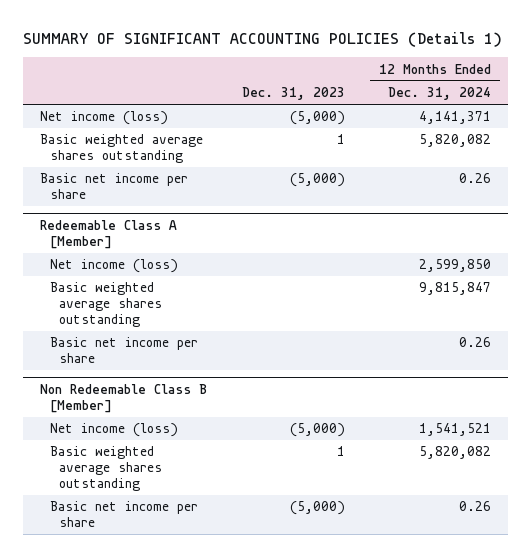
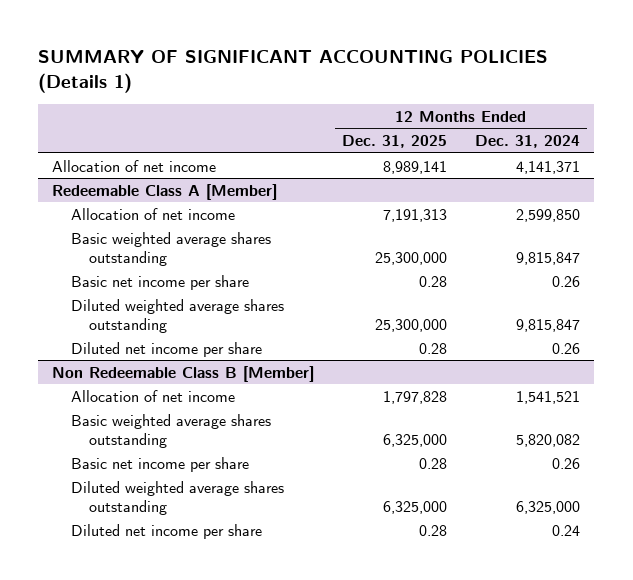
- | Dec. 31, 2023 | 12 Months Ended Dec. 31, 2024
+ | 12 Months Ended Dec. 31, 2025 | 12 Months Ended Dec. 31, 2024
- Net income (loss) | (5,000) | 4,141,371
- Basic weighted average shares outstanding | 1 | 5,820,082
- Basic net income per share | (5,000) | 0.26
+ Allocation of net income | 8,989,141 | 4,141,371
@ Redeemable Class A [Member]
- Net income (loss) | | 2,599,850
+ Allocation of net income | 7,191,313 | 2,599,850
+ Diluted weighted average shares outstanding | 25,300,000 | 9,815,847
+ Diluted net income per share | 0.28 | 0.26
@ Non Redeemable Class B [Member]
- Net income (loss) | (5,000) | 1,541,521
+ Allocation of net income | 1,797,828 | 1,541,521
+ Diluted weighted average shares outstanding | 6,325,000 | 6,325,000
+ Diluted net income per share | 0.28 | 0.24

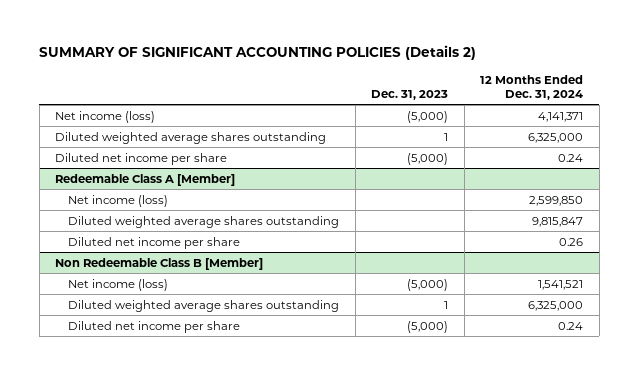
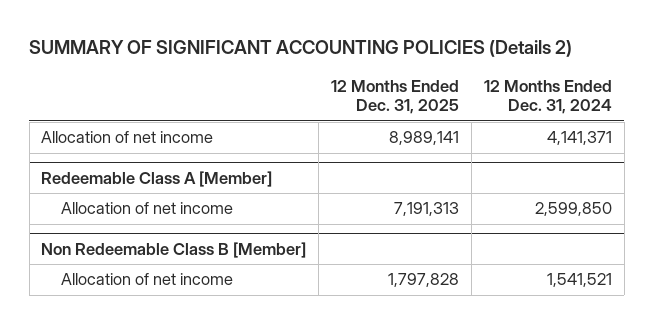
- | Dec. 31, 2023 | 12 Months Ended Dec. 31, 2024
+ | 12 Months Ended Dec. 31, 2025 | 12 Months Ended Dec. 31, 2024
- Net income (loss) | (5,000) | 4,141,371
- Diluted weighted average shares outstanding | 1 | 6,325,000
- Diluted net income per share | (5,000) | 0.24
+ Allocation of net income | 8,989,141 | 4,141,371
@ Redeemable Class A [Member]
- Net income (loss) | | 2,599,850
- Diluted weighted average shares outstanding | | 9,815,847
- Diluted net income per share | | 0.26
+ Allocation of net income | 7,191,313 | 2,599,850
@ Non Redeemable Class B [Member]
- Net income (loss) | (5,000) | 1,541,521
- Diluted weighted average shares outstanding | 1 | 6,325,000
- Diluted net income per share | (5,000) | 0.24
+ Allocation of net income | 1,797,828 | 1,541,521

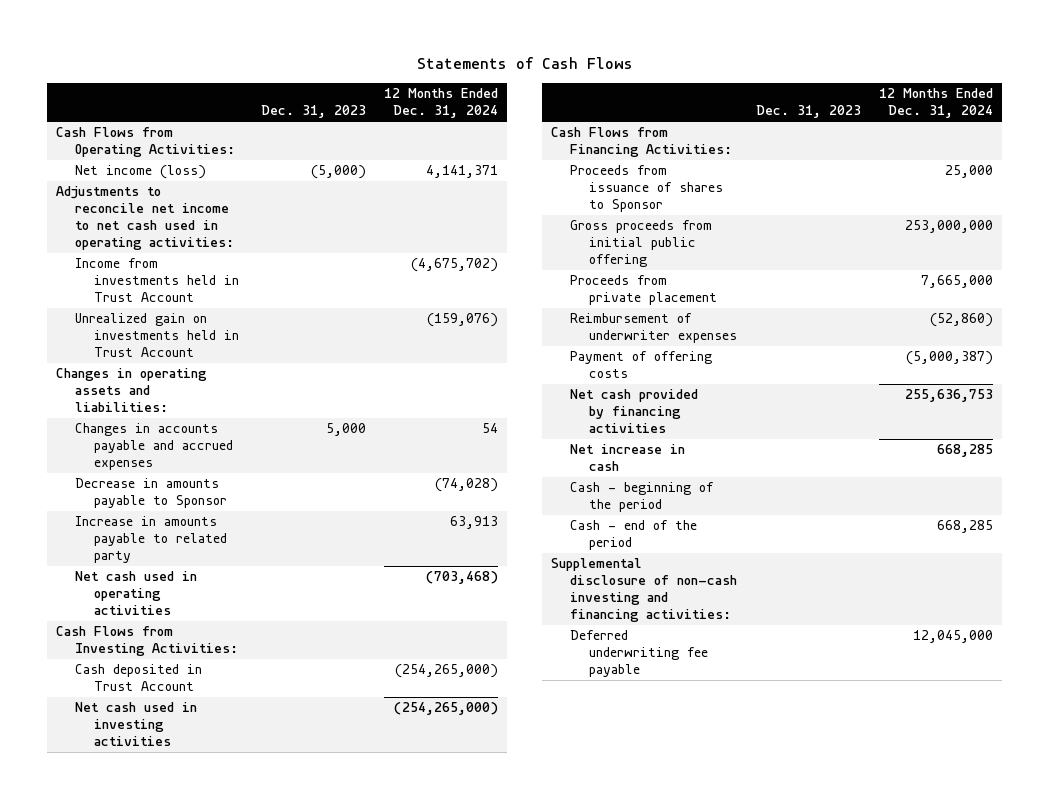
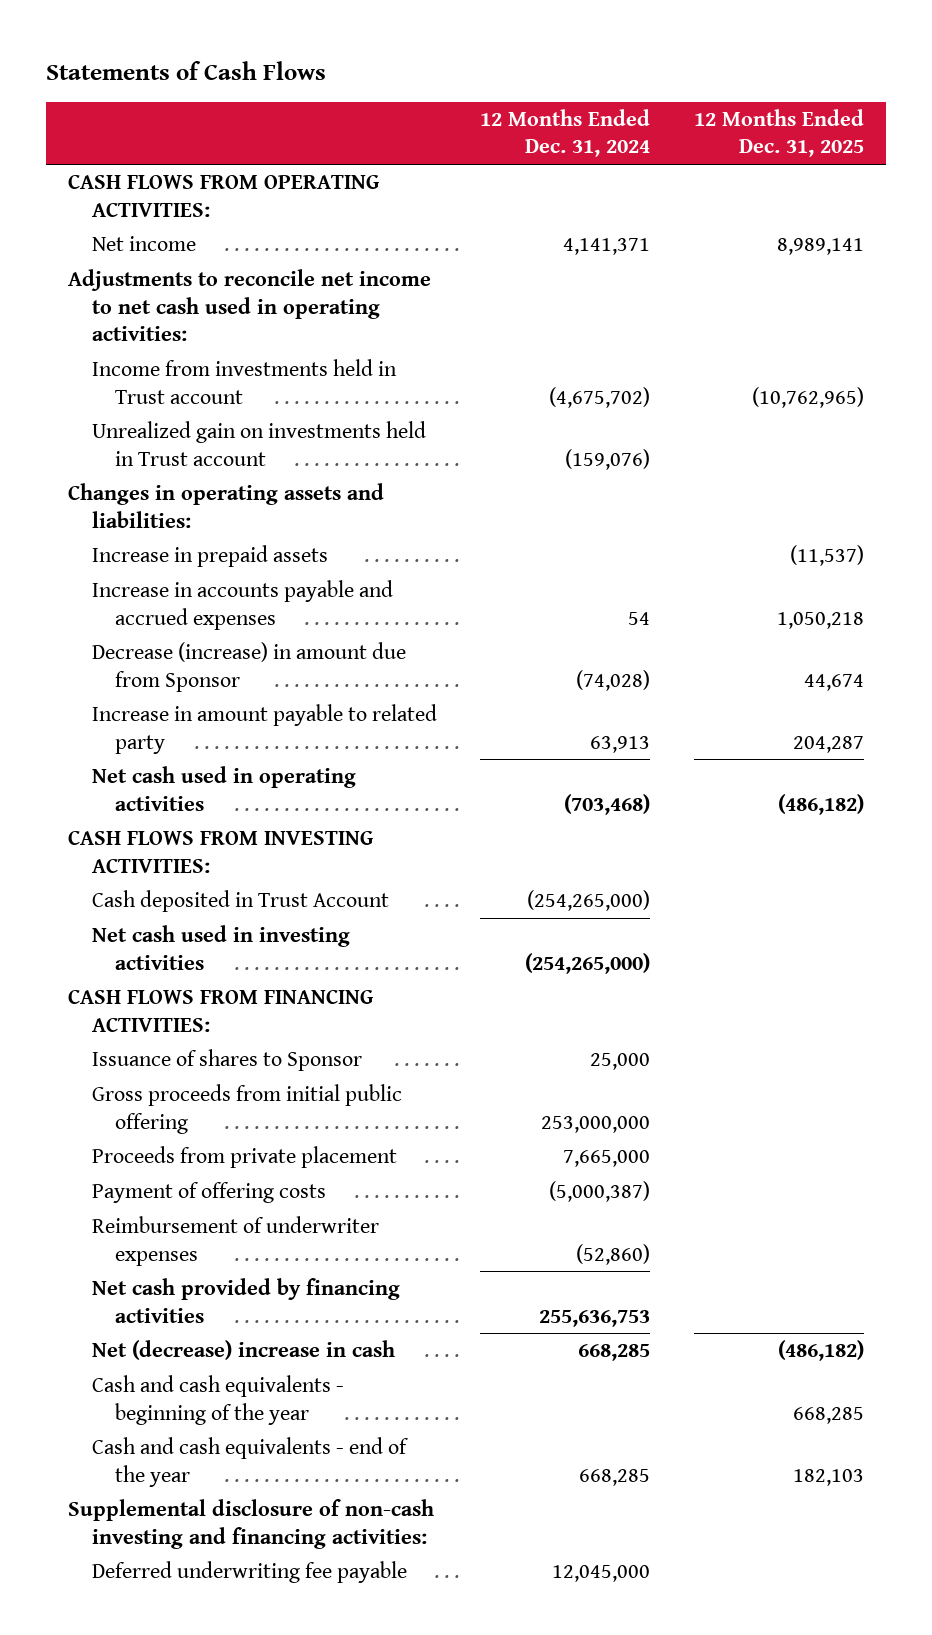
- | Dec. 31, 2023 | 12 Months Ended Dec. 31, 2024
+ | 12 Months Ended Dec. 31, 2024 | 12 Months Ended Dec. 31, 2025
- Cash Flows from Operating Activities:
- Net income (loss) | (5,000) | 4,141,371
+ CASH FLOWS FROM OPERATING ACTIVITIES:
+ Net income | 4,141,371 | 8,989,141
- Income from investments held in Trust Account | | (4,675,702)
- Unrealized gain on investments held in Trust Account | | (159,076)
+ Income from investments held in Trust account | (4,675,702) | (10,762,965)
+ Unrealized gain on investments held in Trust account | (159,076) |
- Changes in accounts payable and accrued expenses | 5,000 | 54
- Decrease in amounts payable to Sponsor | | (74,028)
- Increase in amounts payable to related party | | 63,913
+ Increase in prepaid assets | | (11,537)
+ Increase in accounts payable and accrued expenses | 54 | 1,050,218
+ Decrease (increase) in amount due from Sponsor | (74,028) | 44,674
+ Increase in amount payable to related party | 63,913 | 204,287
- Cash Flows from Investing Activities:
+ CASH FLOWS FROM INVESTING ACTIVITIES:
- Cash Flows from Financing Activities:
- Proceeds from issuance of shares to Sponsor | | 25,000
+ CASH FLOWS FROM FINANCING ACTIVITIES:
+ Issuance of shares to Sponsor | 25,000 |
moved down: Reimbursement of underwriter expenses | (52,860) |
- Net increase in cash | | 668,285
- Cash - beginning of the period
- Cash - end of the period | | 668,285
+ Net (decrease) increase in cash | 668,285 | (486,182)
+ Cash and cash equivalents - beginning of the year | | 668,285
+ Cash and cash equivalents - end of the year | 668,285 | 182,103

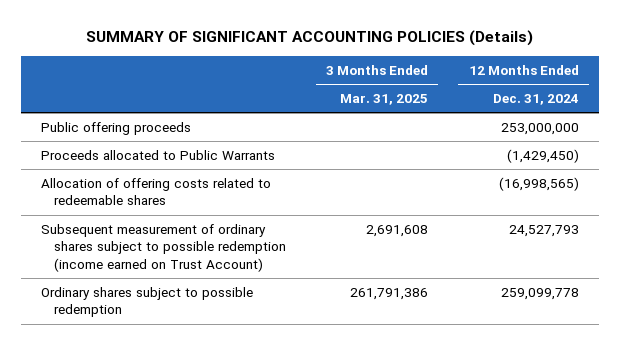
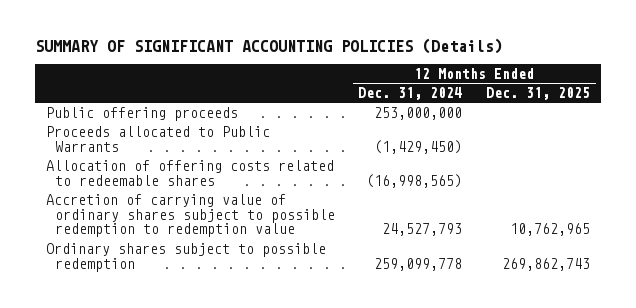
- | 3 Months Ended Mar. 31, 2025 | 12 Months Ended Dec. 31, 2024
+ | 12 Months Ended Dec. 31, 2024 | 12 Months Ended Dec. 31, 2025
- Subsequent measurement of ordinary shares subject to possible redemption (income earned on Trust Account) | 2,691,608 | 24,527,793
+ Accretion of carrying value of ordinary shares subject to possible redemption to redemption value | 24,527,793 | 10,762,965

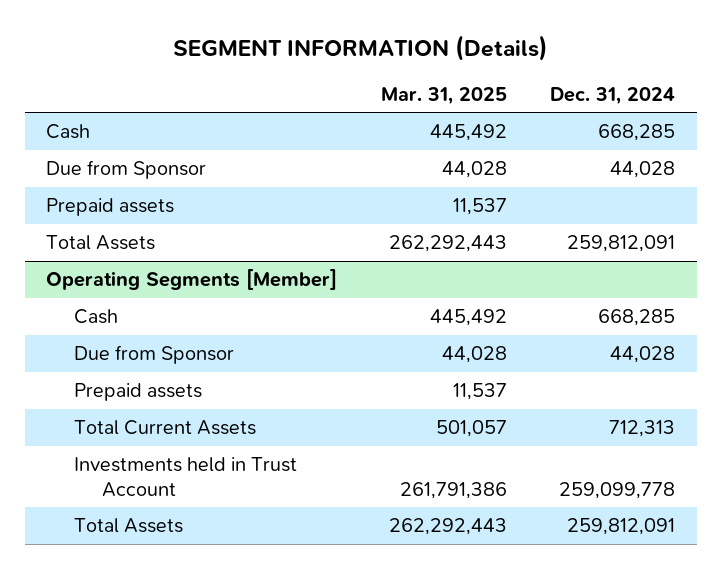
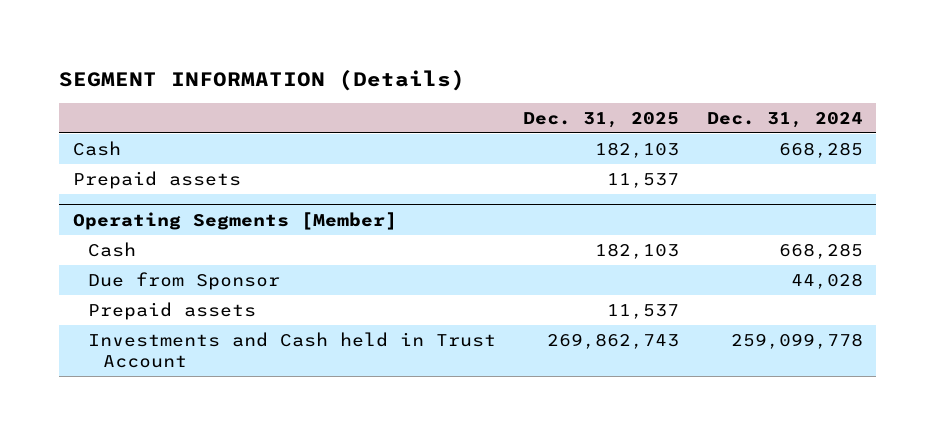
- | Mar. 31, 2025 | Dec. 31, 2024
+ | Dec. 31, 2025 | Dec. 31, 2024
- Due from Sponsor | 44,028 | 44,028
- Total Assets | 262,292,443 | 259,812,091
@ Operating Segments [Member]
- Total Current Assets | 501,057 | 712,313
- Investments held in Trust Account | 261,791,386 | 259,099,778
- Total Assets | 262,292,443 | 259,812,091
+ Investments and Cash held in Trust Account | 269,862,743 | 259,099,778

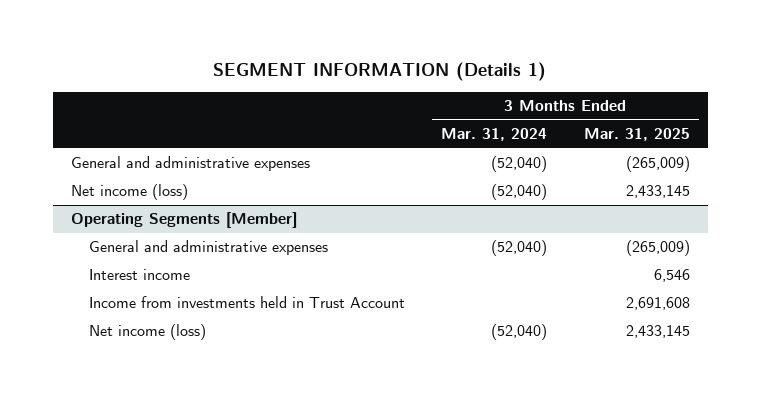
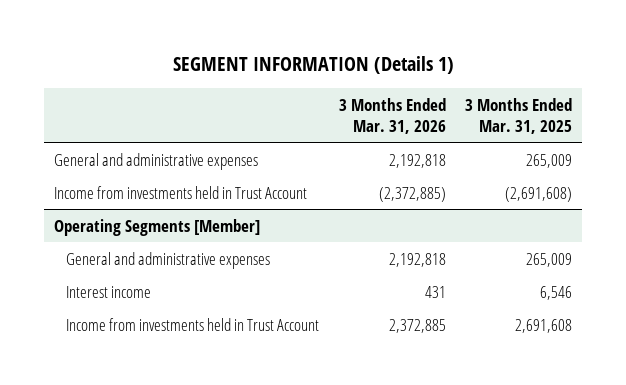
- | 3 Months Ended Mar. 31, 2024 | 3 Months Ended Mar. 31, 2025
+ | 3 Months Ended Mar. 31, 2026 | 3 Months Ended Mar. 31, 2025
- General and administrative expenses | (52,040) | (265,009)
- Net income (loss) | (52,040) | 2,433,145
+ General and administrative expenses | 2,192,818 | 265,009
+ Income from investments held in Trust Account | (2,372,885) | (2,691,608)
@ Operating Segments [Member]
- General and administrative expenses | (52,040) | (265,009)
+ General and administrative expenses | 2,192,818 | 265,009
- Net income (loss) | (52,040) | 2,433,145

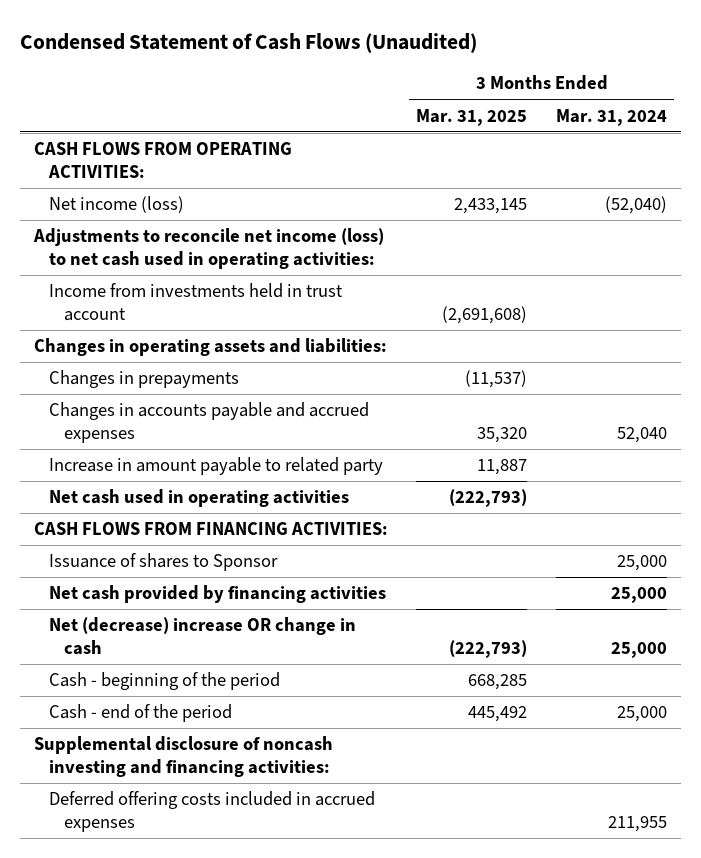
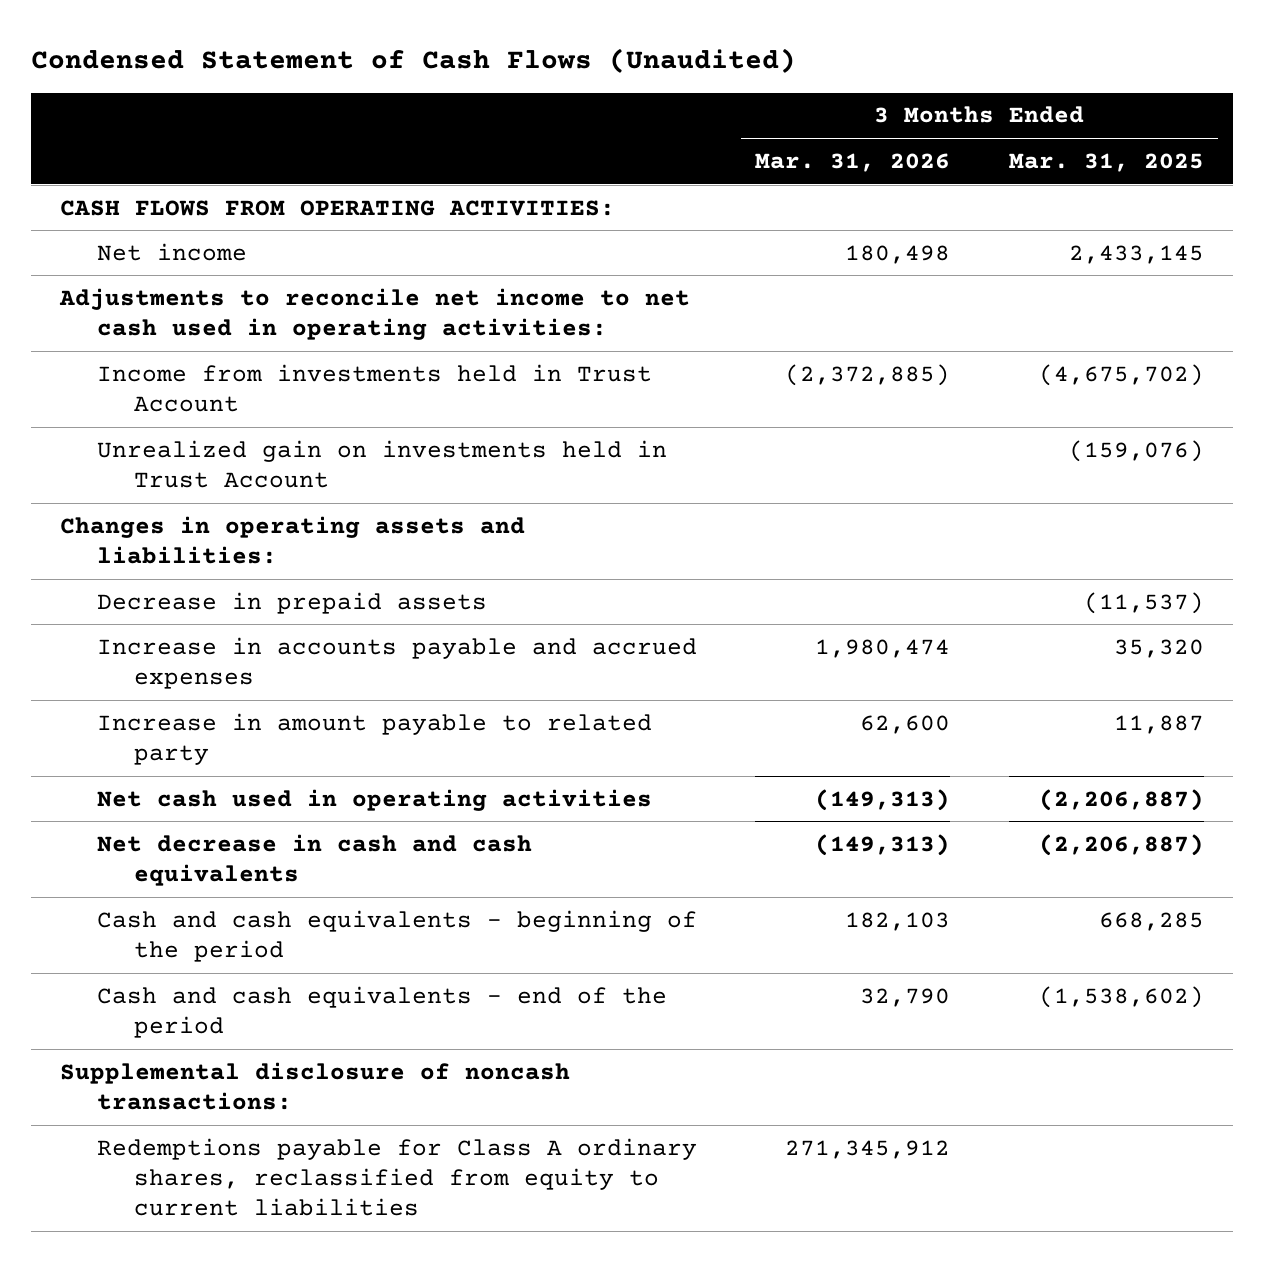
- | 3 Months Ended Mar. 31, 2025 | 3 Months Ended Mar. 31, 2024
+ | 3 Months Ended Mar. 31, 2026 | 3 Months Ended Mar. 31, 2025
- Net income (loss) | 2,433,145 | (52,040)
- Adjustments to reconcile net income (loss) to net cash used in operating activities:
- Income from investments held in trust account | (2,691,608) |
+ Net income | 180,498 | 2,433,145
+ Adjustments to reconcile net income to net cash used in operating activities:
+ Income from investments held in Trust Account | (2,372,885) | (4,675,702)
+ Unrealized gain on investments held in Trust Account | | (159,076)
- Changes in prepayments | (11,537) |
- Changes in accounts payable and accrued expenses | 35,320 | 52,040
+ Decrease in prepaid assets | | (11,537)
+ Increase in accounts payable and accrued expenses | 1,980,474 | 35,320
- Net cash used in operating activities | (222,793) |
- CASH FLOWS FROM FINANCING ACTIVITIES:
- Issuance of shares to Sponsor | | 25,000
- Net cash provided by financing activities | | 25,000
- Net (decrease) increase OR change in cash | (222,793) | 25,000
- Cash - beginning of the period | 668,285 |
- Cash - end of the period | 445,492 | 25,000
- Supplemental disclosure of noncash investing and financing activities:
- Deferred offering costs included in accrued expenses | | 211,955
+ Net cash used in operating activities | (149,313) | (2,206,887)
+ Net decrease in cash and cash equivalents | (149,313) | (2,206,887)
+ Cash and cash equivalents - beginning of the period | 182,103 | 668,285
+ Cash and cash equivalents - end of the period | 32,790 | (1,538,602)
+ Supplemental disclosure of noncash transactions:
+ Redemptions payable for Class A ordinary shares, reclassified from equity to current liabilities | 271,345,912 |

